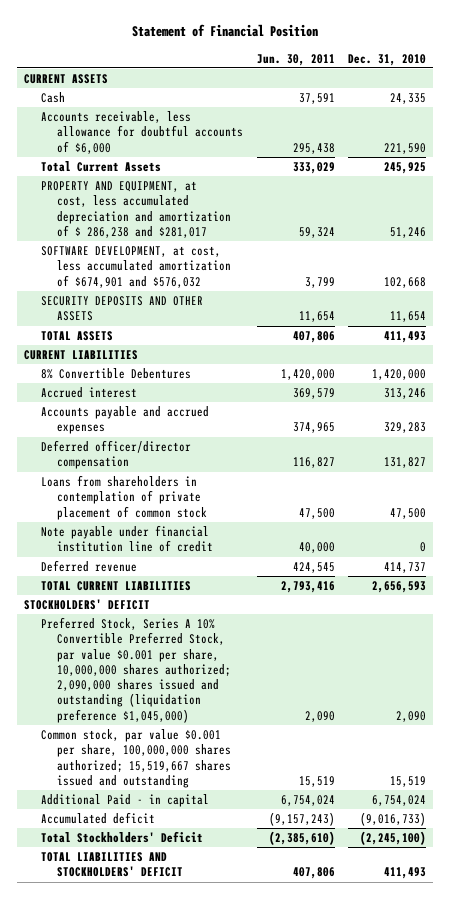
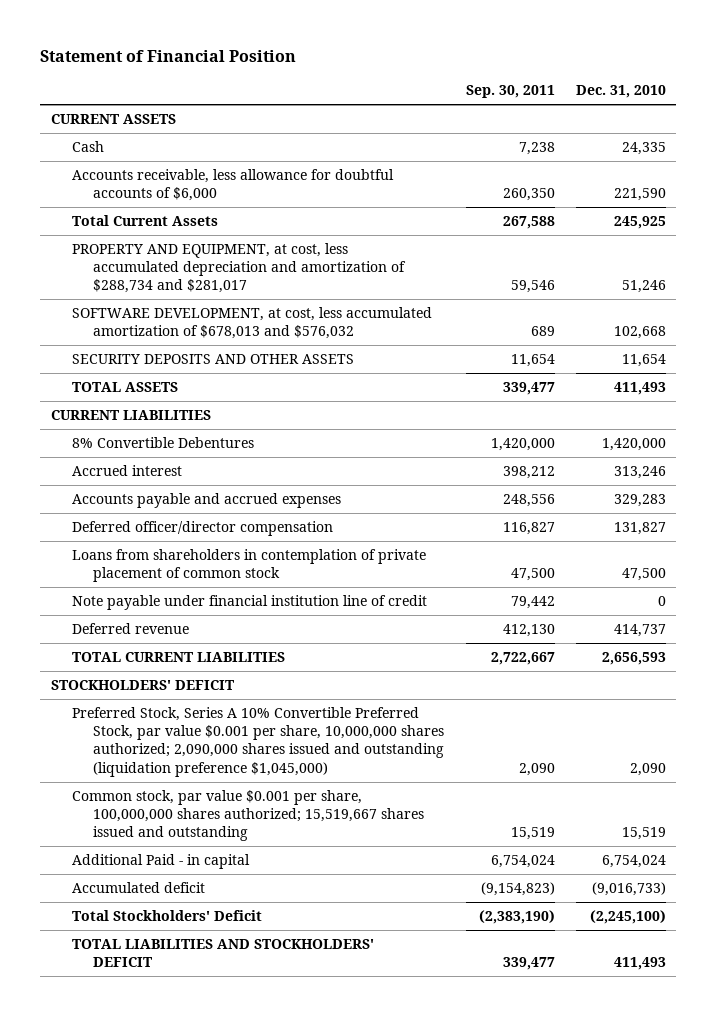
- | Jun. 30, 2011 | Dec. 31, 2010
+ | Sep. 30, 2011 | Dec. 31, 2010
- PROPERTY AND EQUIPMENT, at cost, less accumulated depreciation and amortization of $ 286,238 and $281,017 | 59,324 | 51,246
- SOFTWARE DEVELOPMENT, at cost, less accumulated amortization of $674,901 and $576,032 | 3,799 | 102,668
+ PROPERTY AND EQUIPMENT, at cost, less accumulated depreciation and amortization of $288,734 and $281,017 | 59,546 | 51,246
+ SOFTWARE DEVELOPMENT, at cost, less accumulated amortization of $678,013 and $576,032 | 689 | 102,668

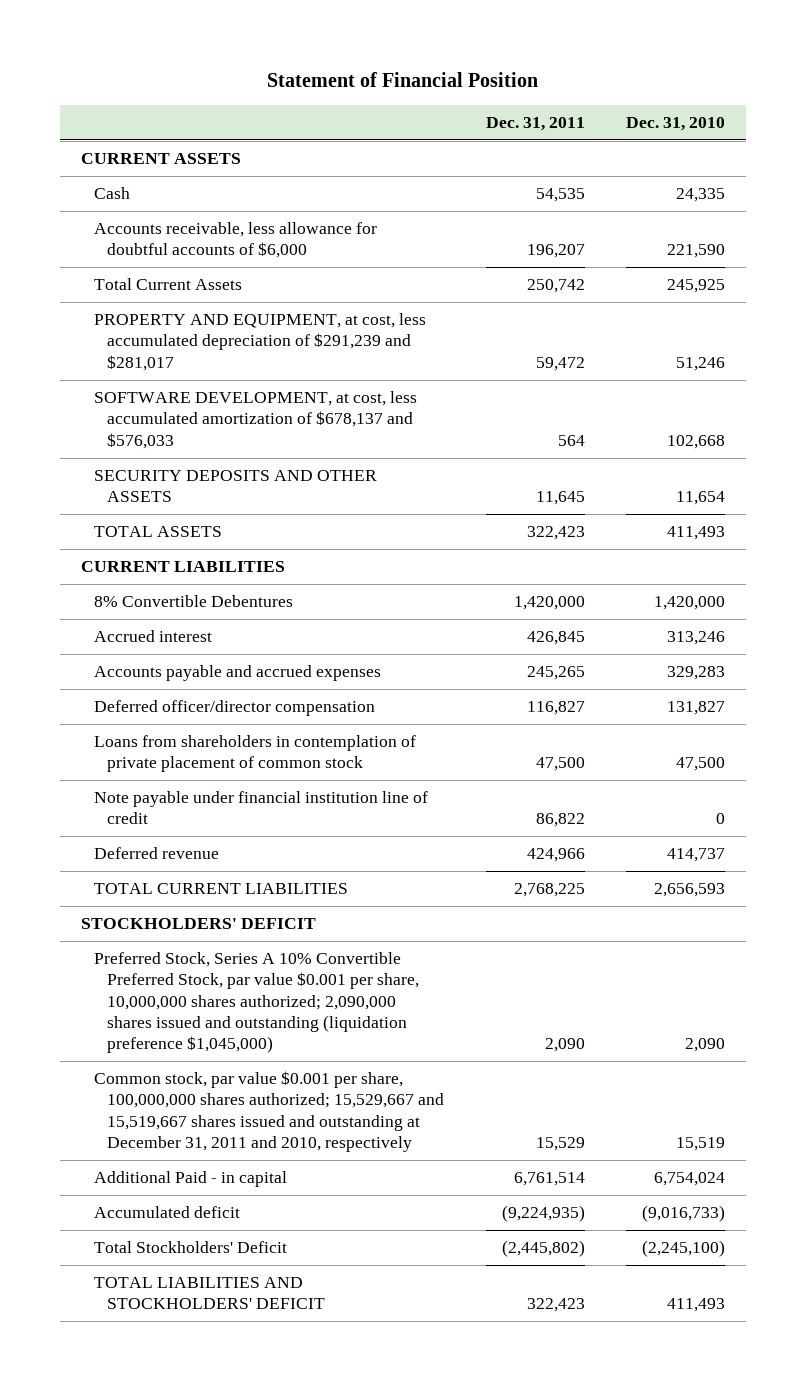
- | Sep. 30, 2011 | Dec. 31, 2010
+ | Dec. 31, 2011 | Dec. 31, 2010
- PROPERTY AND EQUIPMENT, at cost, less accumulated depreciation and amortization of $288,734 and $281,017 | 59,546 | 51,246
- SOFTWARE DEVELOPMENT, at cost, less accumulated amortization of $678,013 and $576,032 | 689 | 102,668
+ PROPERTY AND EQUIPMENT, at cost, less accumulated depreciation of $291,239 and $281,017 | 59,472 | 51,246
+ SOFTWARE DEVELOPMENT, at cost, less accumulated amortization of $678,137 and $576,033 | 564 | 102,668
- Common stock, par value $0.001 per share, 100,000,000 shares authorized; 15,519,667 shares issued and outstanding | 15,519 | 15,519
+ Common stock, par value $0.001 per share, 100,000,000 shares authorized; 15,529,667 and 15,519,667 shares issued and outstanding at December 31, 2011 and 2010, respectively | 15,529 | 15,519

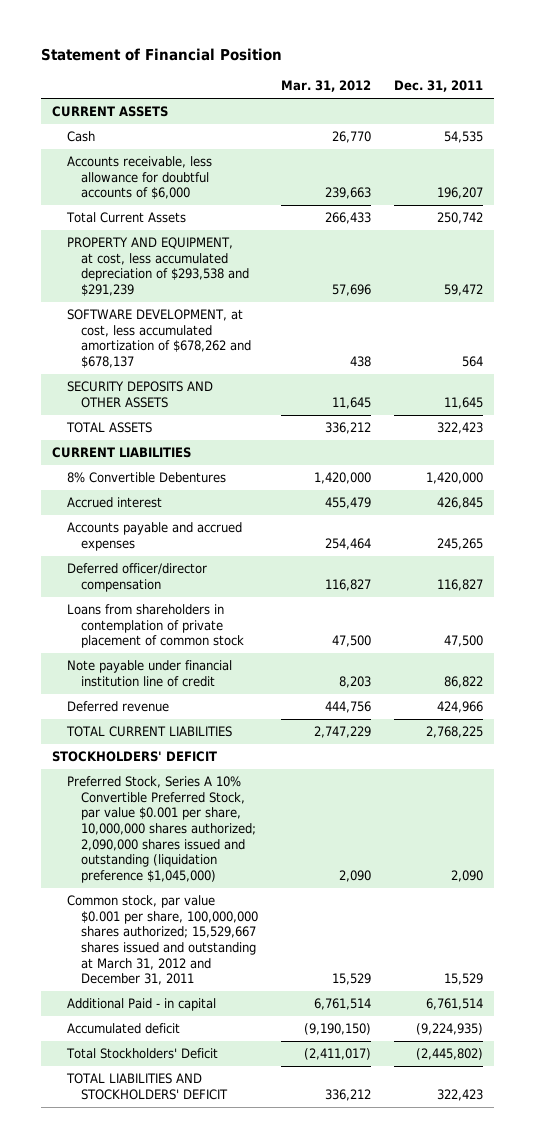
- | Dec. 31, 2011 | Dec. 31, 2010
+ | Mar. 31, 2012 | Dec. 31, 2011
- PROPERTY AND EQUIPMENT, at cost, less accumulated depreciation of $291,239 and $281,017 | 59,472 | 51,246
- SOFTWARE DEVELOPMENT, at cost, less accumulated amortization of $678,137 and $576,033 | 564 | 102,668
+ PROPERTY AND EQUIPMENT, at cost, less accumulated depreciation of $293,538 and $291,239 | 57,696 | 59,472
+ SOFTWARE DEVELOPMENT, at cost, less accumulated amortization of $678,262 and $678,137 | 438 | 564
- Common stock, par value $0.001 per share, 100,000,000 shares authorized; 15,529,667 and 15,519,667 shares issued and outstanding at December 31, 2011 and 2010, respectively | 15,529 | 15,519
+ Common stock, par value $0.001 per share, 100,000,000 shares authorized; 15,529,667 shares issued and outstanding at March 31, 2012 and December 31, 2011 | 15,529 | 15,529

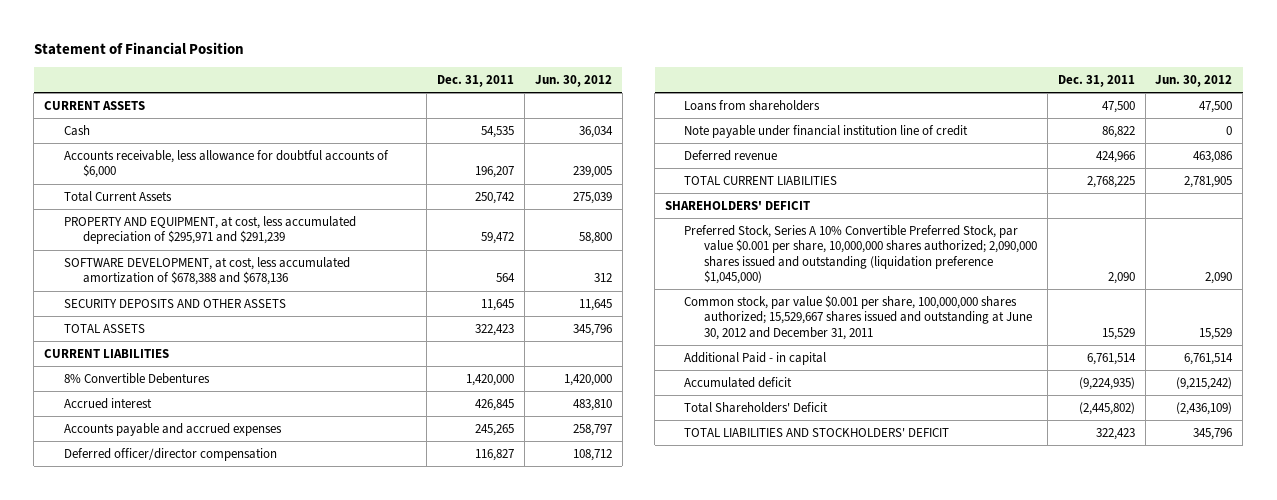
- | Mar. 31, 2012 | Dec. 31, 2011
+ | Dec. 31, 2011 | Jun. 30, 2012
- PROPERTY AND EQUIPMENT, at cost, less accumulated depreciation of $293,538 and $291,239 | 57,696 | 59,472
- SOFTWARE DEVELOPMENT, at cost, less accumulated amortization of $678,262 and $678,137 | 438 | 564
+ PROPERTY AND EQUIPMENT, at cost, less accumulated depreciation of $295,971 and $291,239 | 59,472 | 58,800
+ SOFTWARE DEVELOPMENT, at cost, less accumulated amortization of $678,388 and $678,136 | 564 | 312
- Loans from shareholders in contemplation of private placement of common stock | 47,500 | 47,500
+ Loans from shareholders | 47,500 | 47,500
- STOCKHOLDERS' DEFICIT
+ SHAREHOLDERS' DEFICIT
- Common stock, par value $0.001 per share, 100,000,000 shares authorized; 15,529,667 shares issued and outstanding at March 31, 2012 and December 31, 2011 | 15,529 | 15,529
+ Common stock, par value $0.001 per share, 100,000,000 shares authorized; 15,529,667 shares issued and outstanding at June 30, 2012 and December 31, 2011 | 15,529 | 15,529
- Total Stockholders' Deficit | (2,411,017) | (2,445,802)
+ Total Shareholders' Deficit | (2,445,802) | (2,436,109)

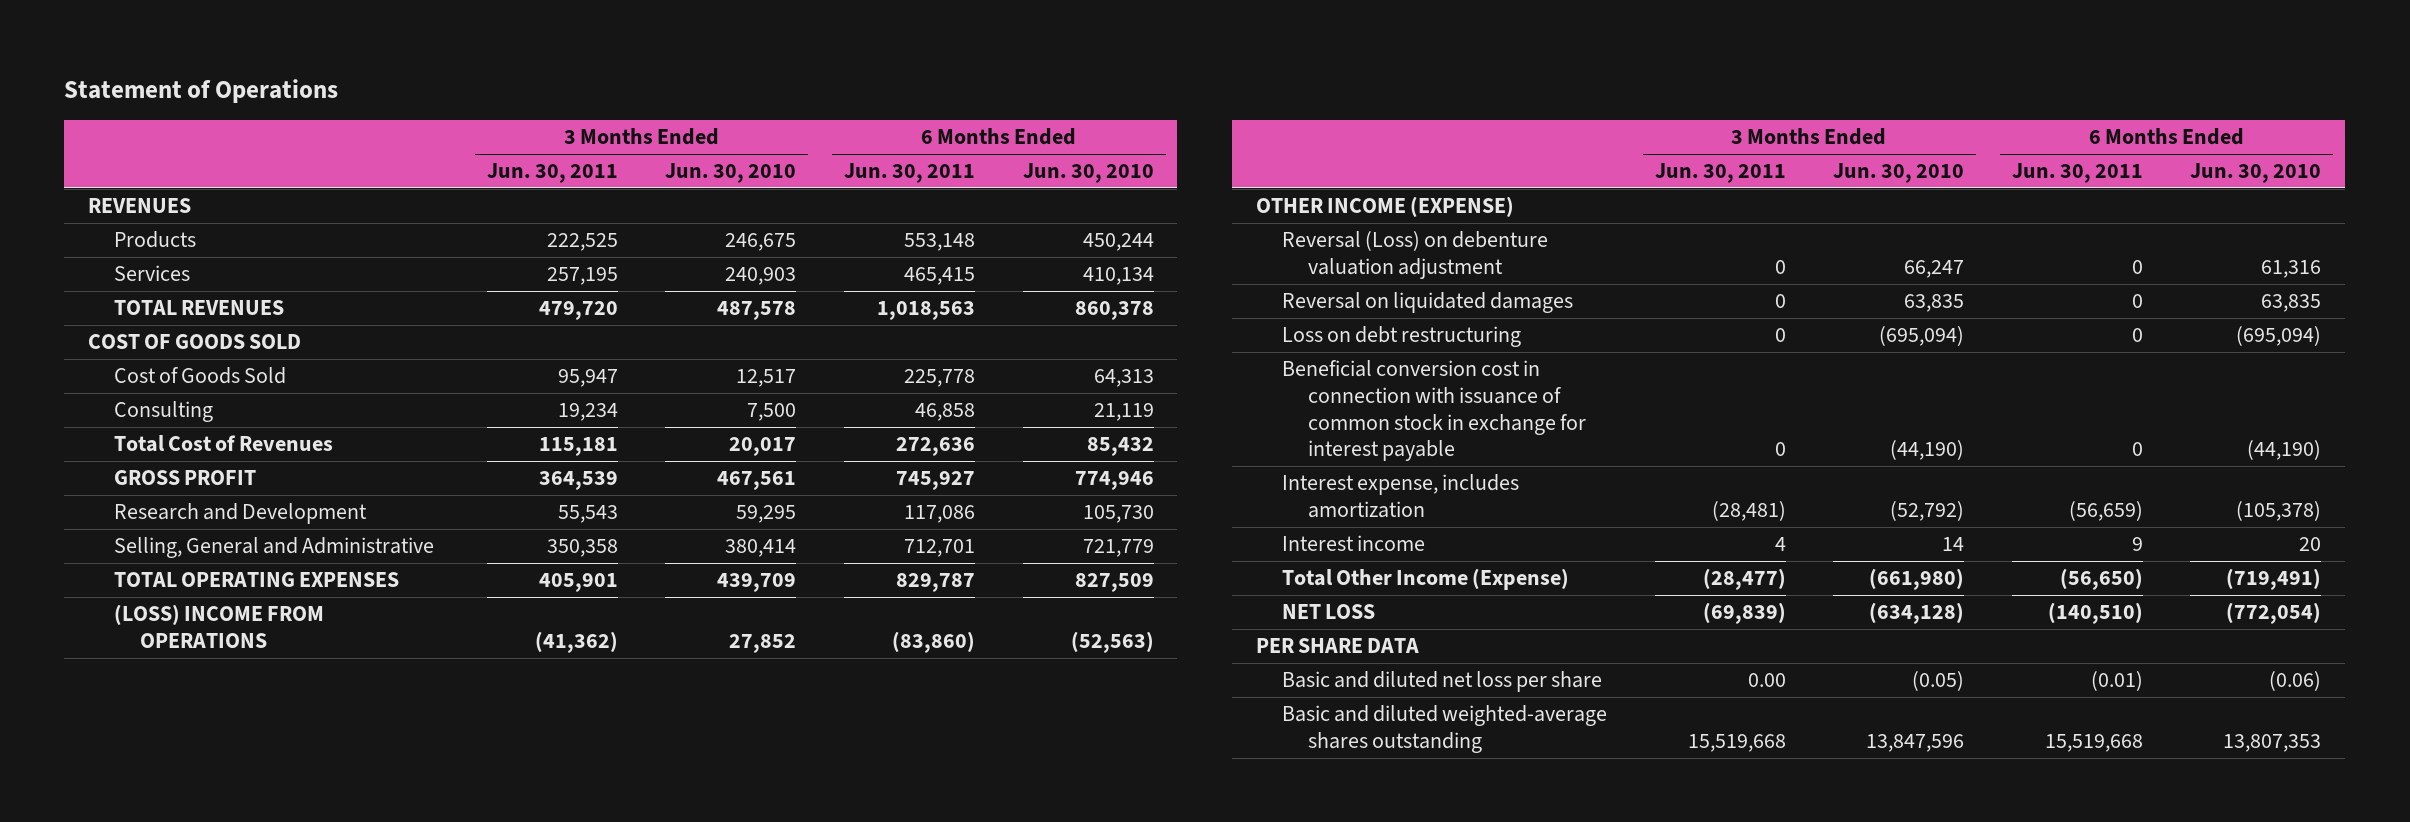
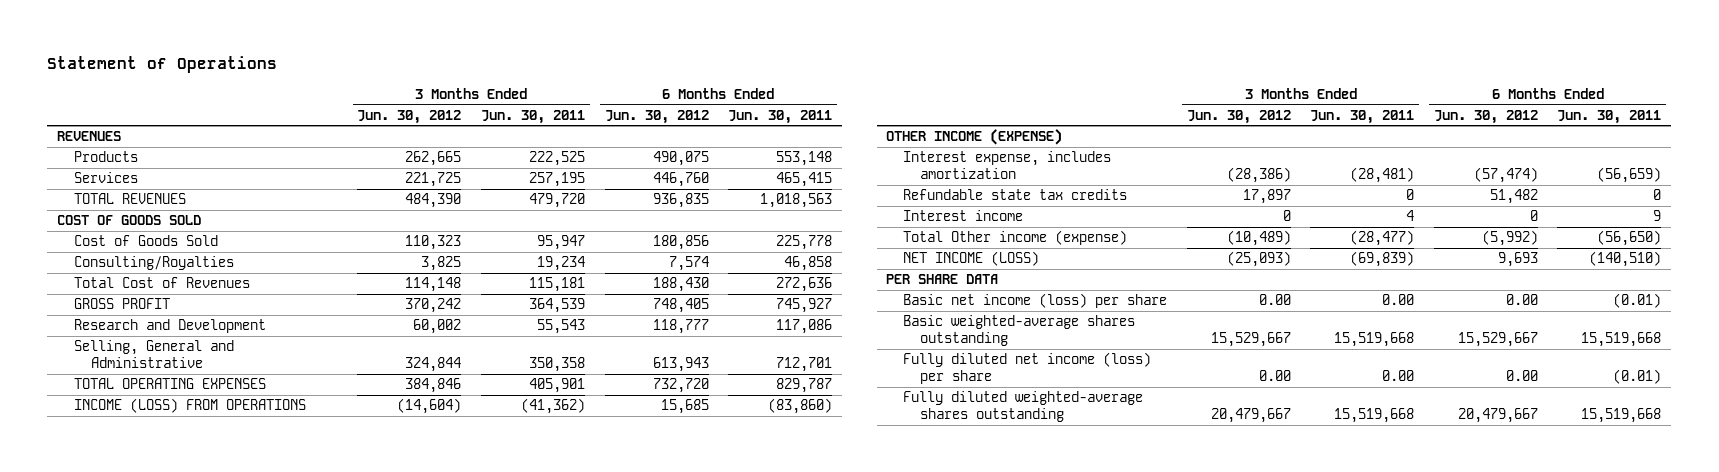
- | 3 Months Ended Jun. 30, 2011 | 3 Months Ended Jun. 30, 2010 | 6 Months Ended Jun. 30, 2011 | 6 Months Ended Jun. 30, 2010
+ | 3 Months Ended Jun. 30, 2012 | 3 Months Ended Jun. 30, 2011 | 6 Months Ended Jun. 30, 2012 | 6 Months Ended Jun. 30, 2011
- Consulting | 19,234 | 7,500 | 46,858 | 21,119
+ Consulting/Royalties | 3,825 | 19,234 | 7,574 | 46,858
- (LOSS) INCOME FROM OPERATIONS | (41,362) | 27,852 | (83,860) | (52,563)
+ INCOME (LOSS) FROM OPERATIONS | (14,604) | (41,362) | 15,685 | (83,860)
- Reversal (Loss) on debenture valuation adjustment | 0 | 66,247 | 0 | 61,316
- Reversal on liquidated damages | 0 | 63,835 | 0 | 63,835
- Loss on debt restructuring | 0 | (695,094) | 0 | (695,094)
- Beneficial conversion cost in connection with issuance of common stock in exchange for interest payable | 0 | (44,190) | 0 | (44,190)
+ Refundable state tax credits | 17,897 | 0 | 51,482 | 0
- Total Other Income (Expense) | (28,477) | (661,980) | (56,650) | (719,491)
- NET LOSS | (69,839) | (634,128) | (140,510) | (772,054)
+ Total Other income (expense) | (10,489) | (28,477) | (5,992) | (56,650)
+ NET INCOME (LOSS) | (25,093) | (69,839) | 9,693 | (140,510)
- Basic and diluted net loss per share | 0.00 | (0.05) | (0.01) | (0.06)
- Basic and diluted weighted-average shares outstanding | 15,519,668 | 13,847,596 | 15,519,668 | 13,807,353
+ Basic net income (loss) per share | 0.00 | 0.00 | 0.00 | (0.01)
+ Basic weighted-average shares outstanding | 15,529,667 | 15,519,668 | 15,529,667 | 15,519,668
+ Fully diluted net income (loss) per share | 0.00 | 0.00 | 0.00 | (0.01)
+ Fully diluted weighted-average shares outstanding | 20,479,667 | 15,519,668 | 20,479,667 | 15,519,668

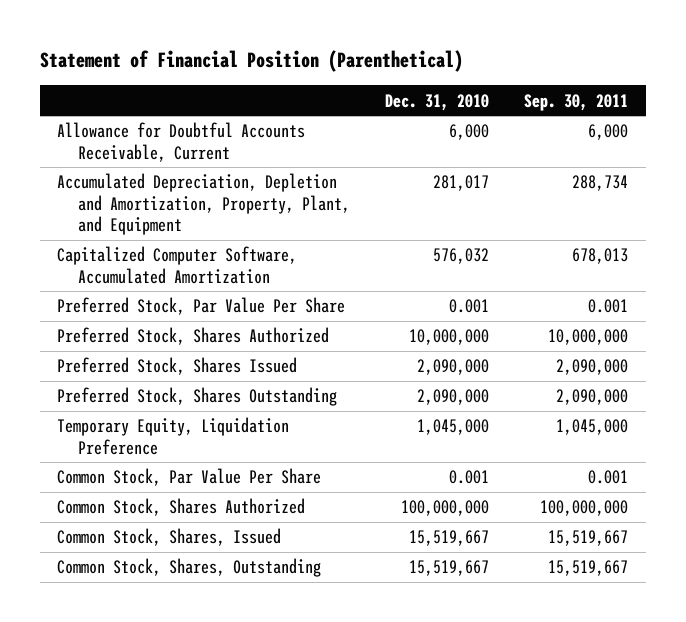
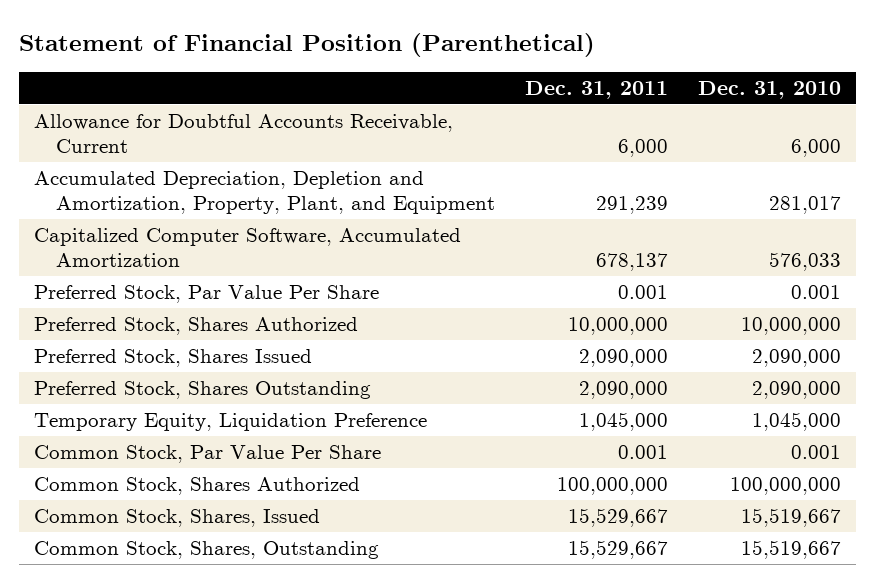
- | Dec. 31, 2010 | Sep. 30, 2011
+ | Dec. 31, 2011 | Dec. 31, 2010
- Capitalized Computer Software, Accumulated Amortization | 576,032 | 678,013
+ Capitalized Computer Software, Accumulated Amortization | 678,137 | 576,033

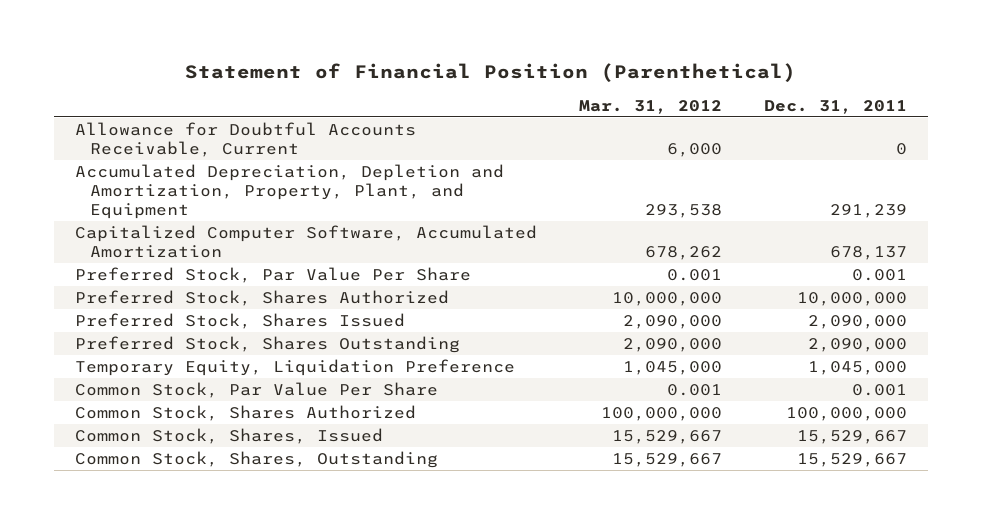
- | Dec. 31, 2011 | Dec. 31, 2010
+ | Mar. 31, 2012 | Dec. 31, 2011
- Allowance for Doubtful Accounts Receivable, Current | 6,000 | 6,000
+ Allowance for Doubtful Accounts Receivable, Current | 6,000 | 0

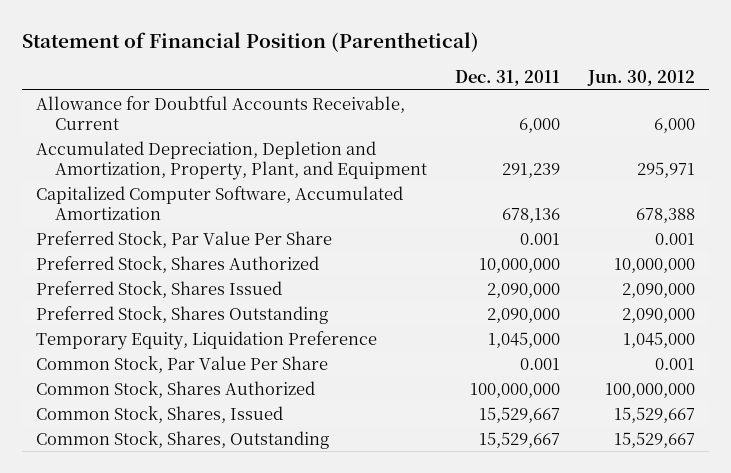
- | Mar. 31, 2012 | Dec. 31, 2011
+ | Dec. 31, 2011 | Jun. 30, 2012
- Allowance for Doubtful Accounts Receivable, Current | 6,000 | 0
+ Allowance for Doubtful Accounts Receivable, Current | 6,000 | 6,000
- Capitalized Computer Software, Accumulated Amortization | 678,262 | 678,137
+ Capitalized Computer Software, Accumulated Amortization | 678,136 | 678,388

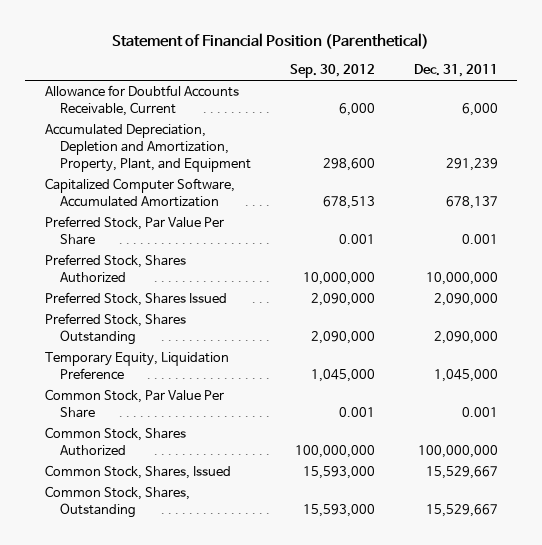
- | Dec. 31, 2011 | Jun. 30, 2012
+ | Sep. 30, 2012 | Dec. 31, 2011
- Capitalized Computer Software, Accumulated Amortization | 678,136 | 678,388
+ Capitalized Computer Software, Accumulated Amortization | 678,513 | 678,137

